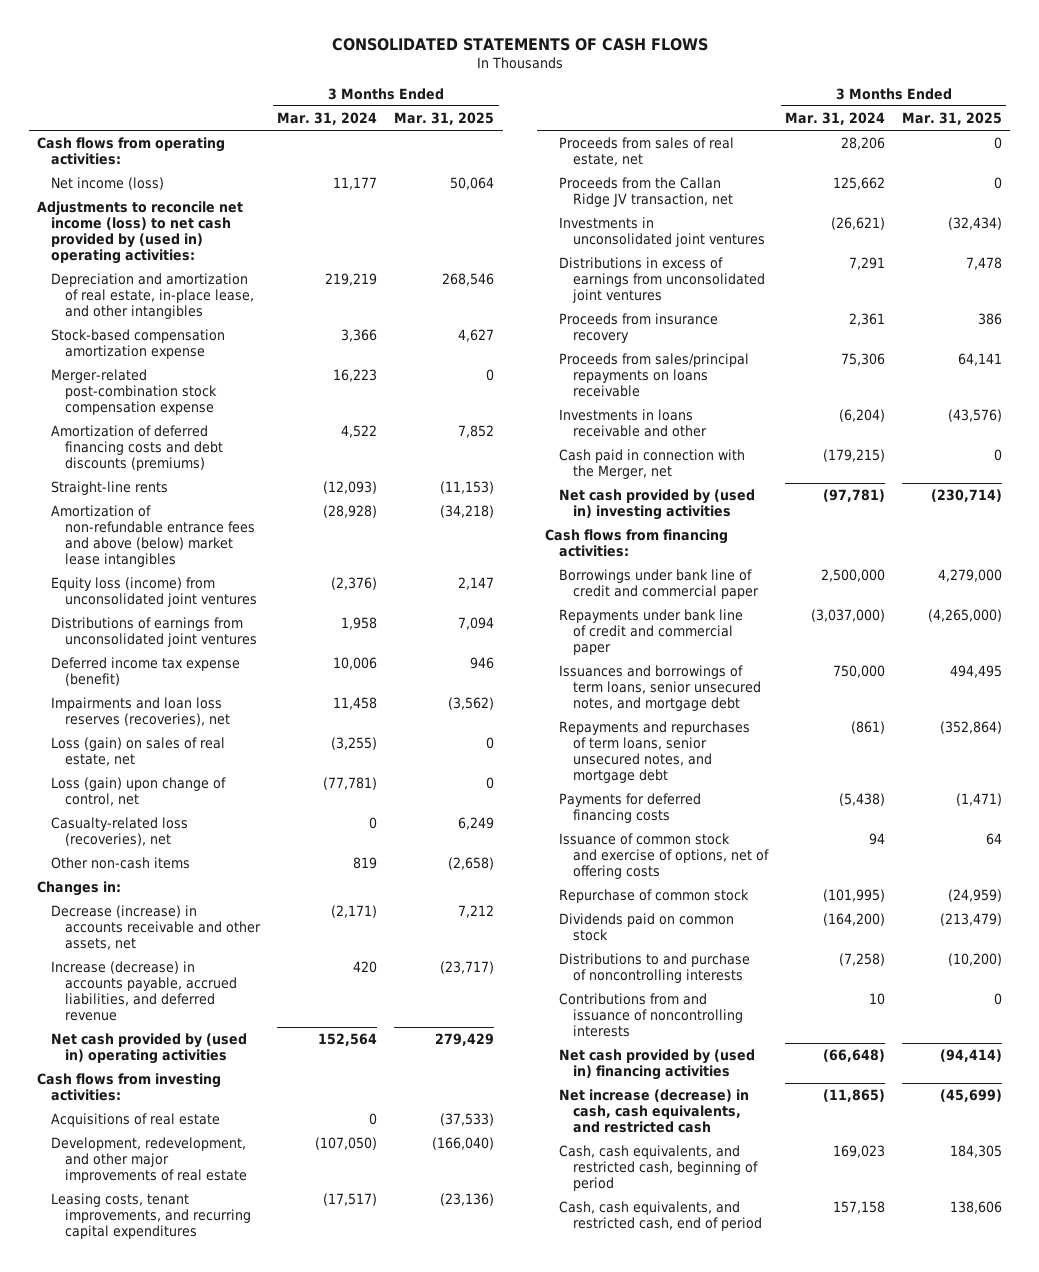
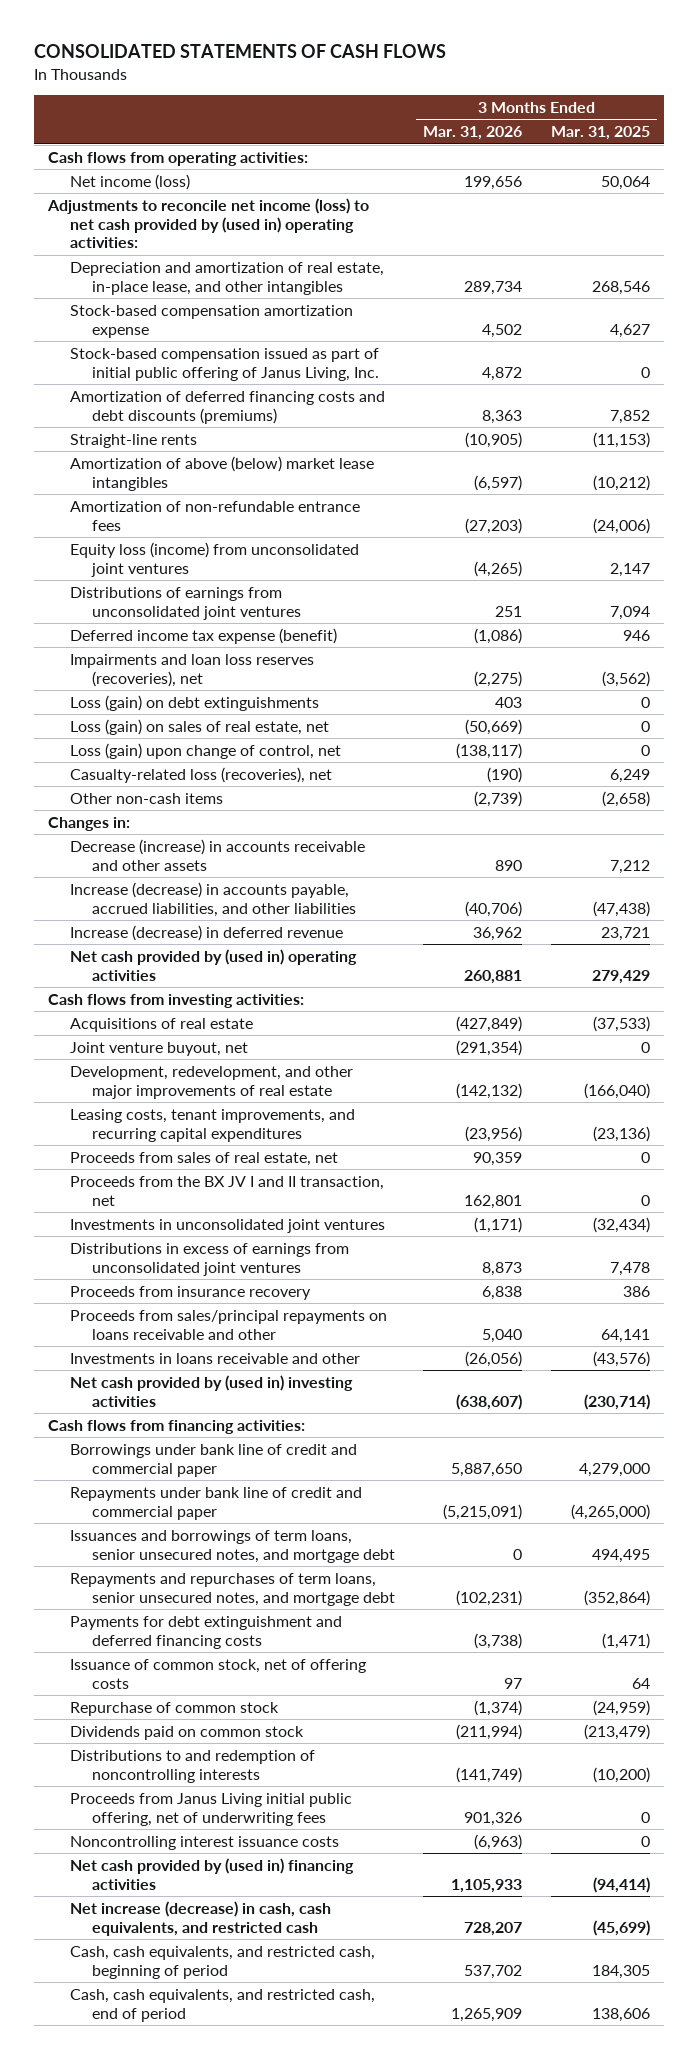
- | 3 Months Ended Mar. 31, 2024 | 3 Months Ended Mar. 31, 2025
+ | 3 Months Ended Mar. 31, 2026 | 3 Months Ended Mar. 31, 2025
- Merger-related post-combination stock compensation expense | 16,223 | 0
+ Stock-based compensation issued as part of initial public offering of Janus Living, Inc. | 4,872 | 0
- Amortization of non-refundable entrance fees and above (below) market lease intangibles | (28,928) | (34,218)
+ Amortization of above (below) market lease intangibles | (6,597) | (10,212)
+ Amortization of non-refundable entrance fees | (27,203) | (24,006)
+ Loss (gain) on debt extinguishments | 403 | 0
- Decrease (increase) in accounts receivable and other assets, net | (2,171) | 7,212
- Increase (decrease) in accounts payable, accrued liabilities, and deferred revenue | 420 | (23,717)
+ Decrease (increase) in accounts receivable and other assets | 890 | 7,212
+ Increase (decrease) in accounts payable, accrued liabilities, and other liabilities | (40,706) | (47,438)
+ Increase (decrease) in deferred revenue | 36,962 | 23,721
+ Joint venture buyout, net | (291,354) | 0
- Proceeds from the Callan Ridge JV transaction, net | 125,662 | 0
+ Proceeds from the BX JV I and II transaction, net | 162,801 | 0
- Proceeds from sales/principal repayments on loans receivable | 75,306 | 64,141
+ Proceeds from sales/principal repayments on loans receivable and other | 5,040 | 64,141
- Cash paid in connection with the Merger, net | (179,215) | 0
- Payments for deferred financing costs | (5,438) | (1,471)
- Issuance of common stock and exercise of options, net of offering costs | 94 | 64
+ Payments for debt extinguishment and deferred financing costs | (3,738) | (1,471)
+ Issuance of common stock, net of offering costs | 97 | 64
- Distributions to and purchase of noncontrolling interests | (7,258) | (10,200)
- Contributions from and issuance of noncontrolling interests | 10 | 0
+ Distributions to and redemption of noncontrolling interests | (141,749) | (10,200)
+ Proceeds from Janus Living initial public offering, net of underwriting fees | 901,326 | 0
+ Noncontrolling interest issuance costs | (6,963) | 0

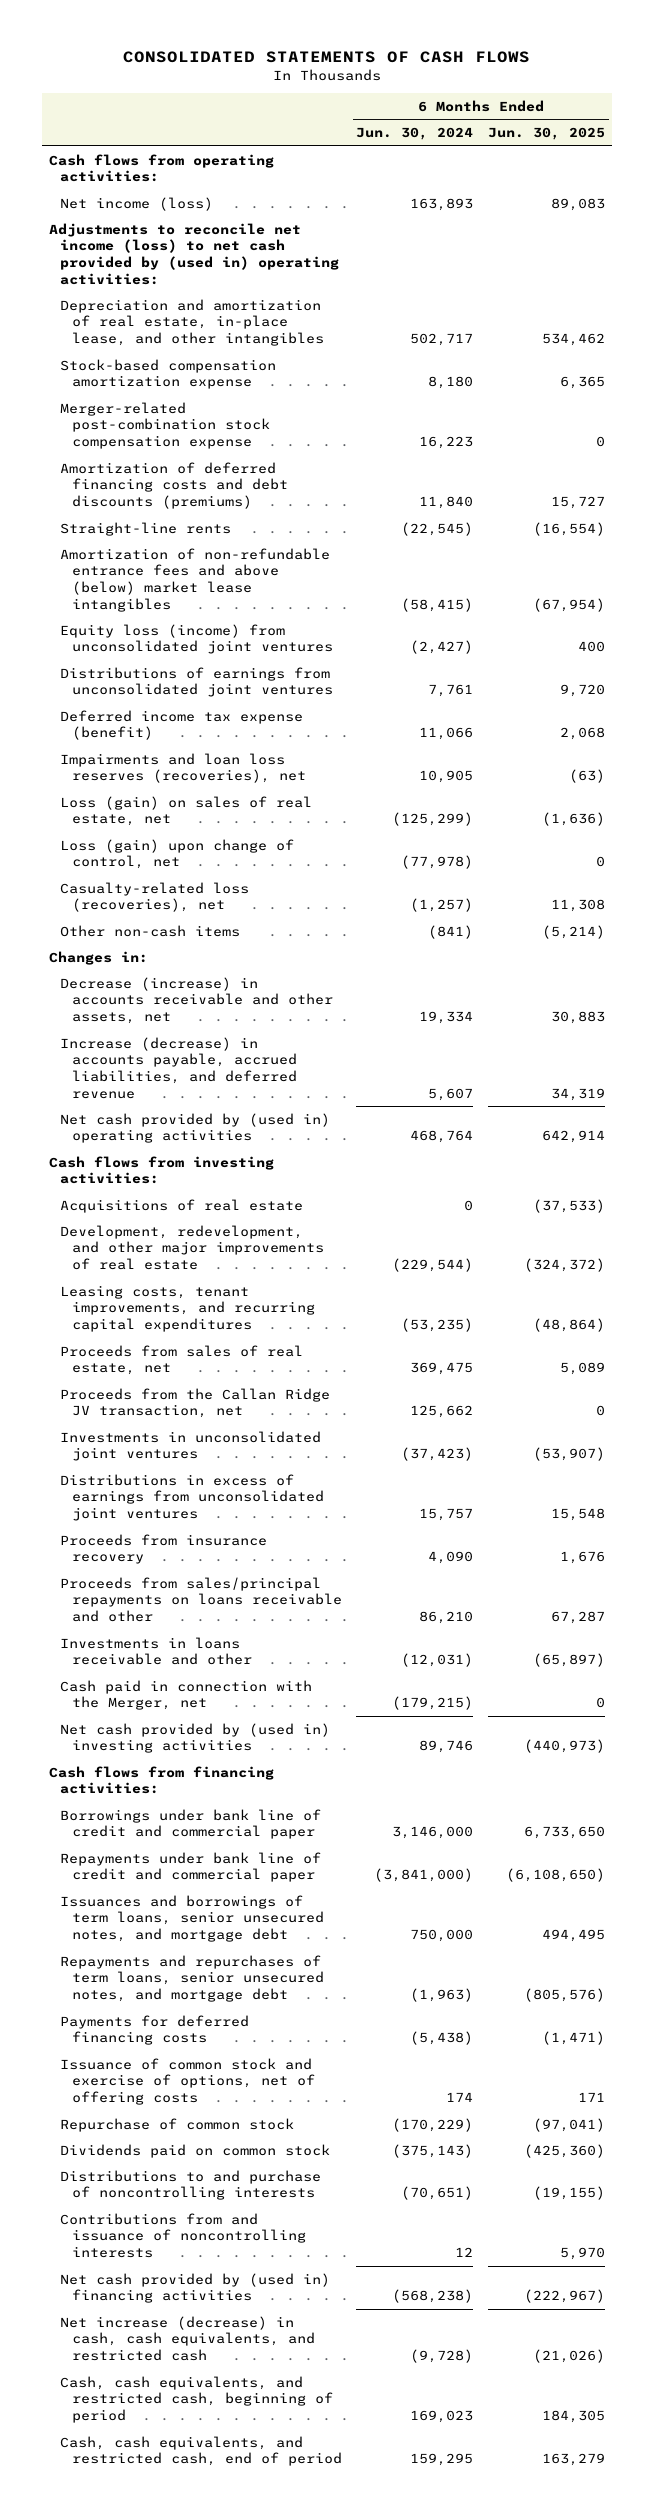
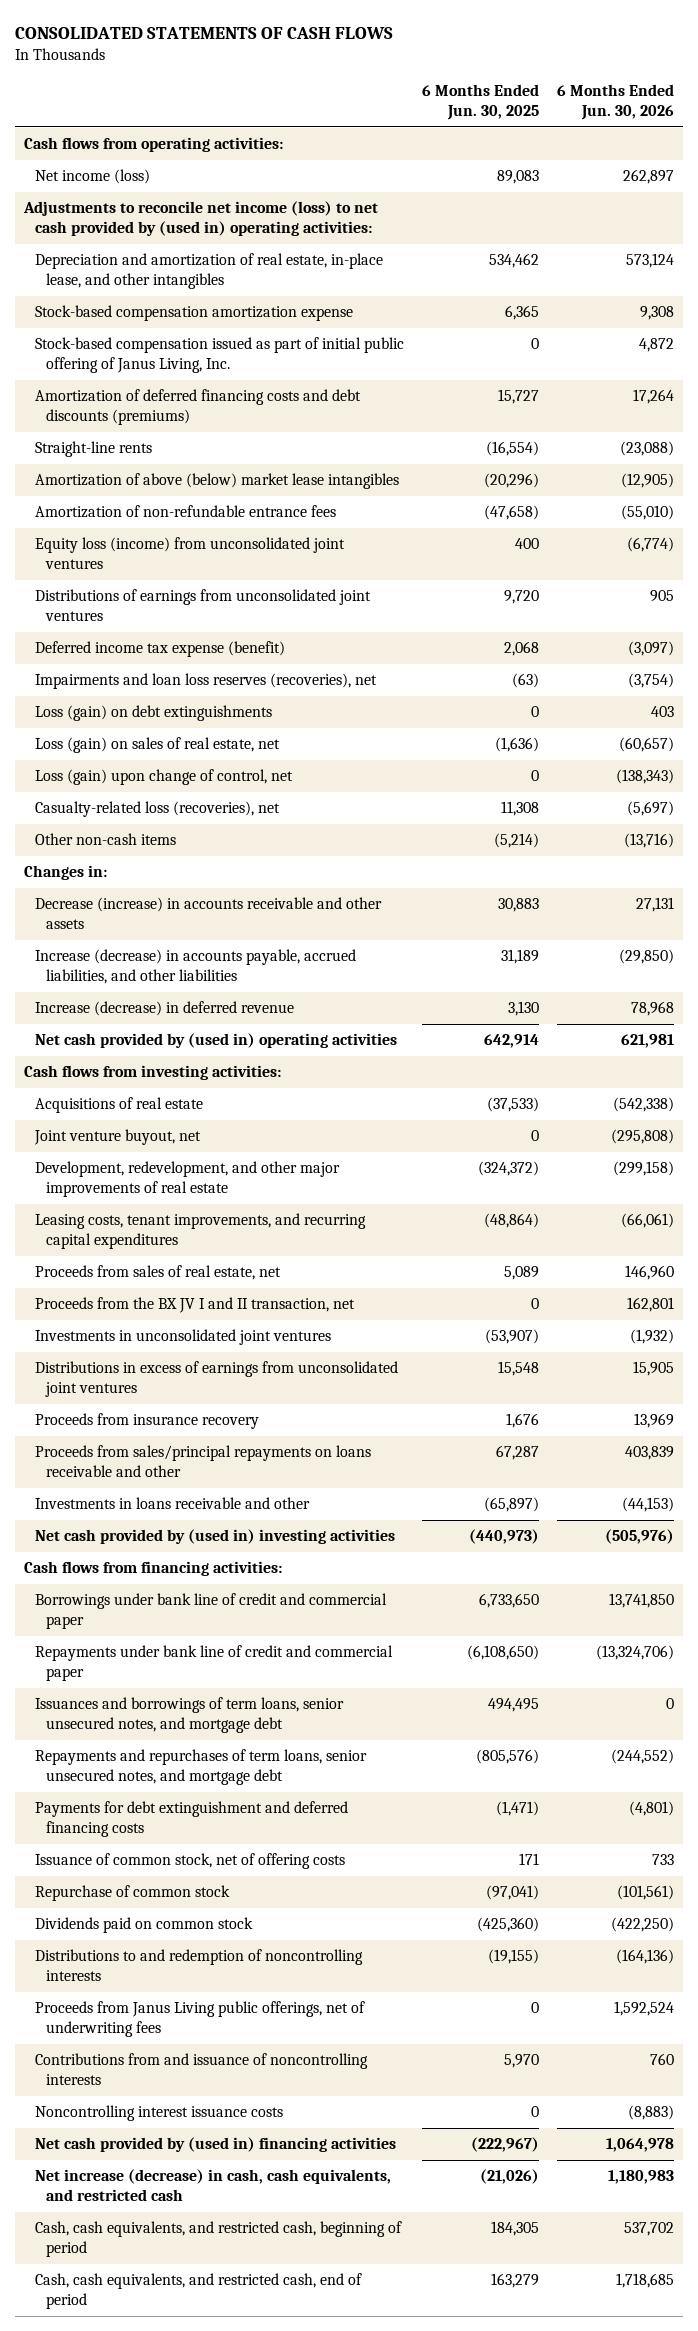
- | 6 Months Ended Jun. 30, 2024 | 6 Months Ended Jun. 30, 2025
+ | 6 Months Ended Jun. 30, 2025 | 6 Months Ended Jun. 30, 2026
- Merger-related post-combination stock compensation expense | 16,223 | 0
+ Stock-based compensation issued as part of initial public offering of Janus Living, Inc. | 0 | 4,872
- Amortization of non-refundable entrance fees and above (below) market lease intangibles | (58,415) | (67,954)
+ Amortization of above (below) market lease intangibles | (20,296) | (12,905)
+ Amortization of non-refundable entrance fees | (47,658) | (55,010)
+ Loss (gain) on debt extinguishments | 0 | 403
- Decrease (increase) in accounts receivable and other assets, net | 19,334 | 30,883
- Increase (decrease) in accounts payable, accrued liabilities, and deferred revenue | 5,607 | 34,319
+ Decrease (increase) in accounts receivable and other assets | 30,883 | 27,131
+ Increase (decrease) in accounts payable, accrued liabilities, and other liabilities | 31,189 | (29,850)
+ Increase (decrease) in deferred revenue | 3,130 | 78,968
+ Joint venture buyout, net | 0 | (295,808)
- Proceeds from the Callan Ridge JV transaction, net | 125,662 | 0
+ Proceeds from the BX JV I and II transaction, net | 0 | 162,801
- Cash paid in connection with the Merger, net | (179,215) | 0
- Payments for deferred financing costs | (5,438) | (1,471)
- Issuance of common stock and exercise of options, net of offering costs | 174 | 171
+ Payments for debt extinguishment and deferred financing costs | (1,471) | (4,801)
+ Issuance of common stock, net of offering costs | 171 | 733
- Distributions to and purchase of noncontrolling interests | (70,651) | (19,155)
+ Distributions to and redemption of noncontrolling interests | (19,155) | (164,136)
+ Proceeds from Janus Living public offerings, net of underwriting fees | 0 | 1,592,524
+ Noncontrolling interest issuance costs | 0 | (8,883)

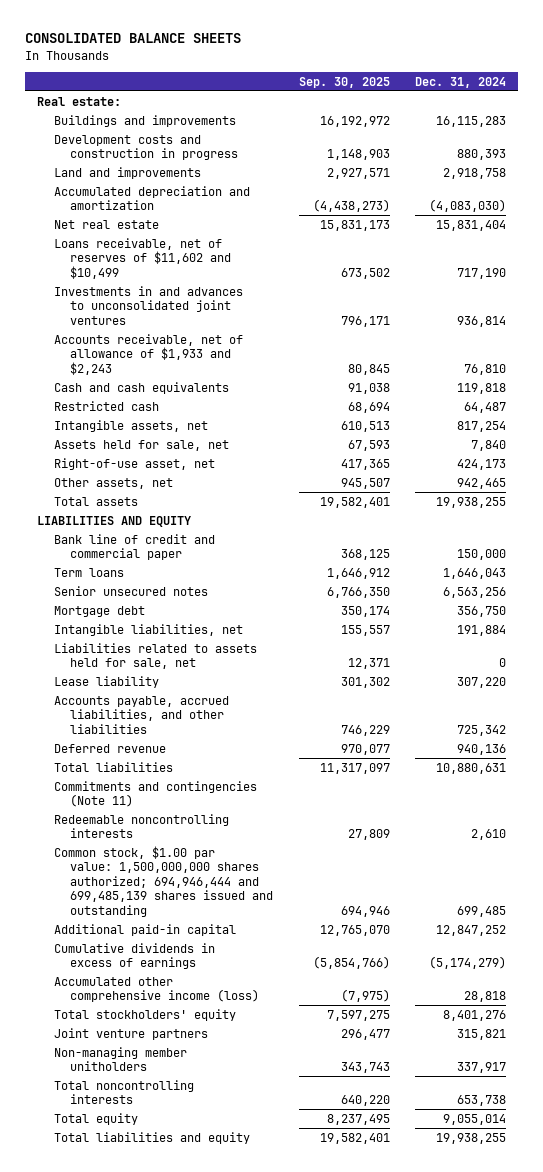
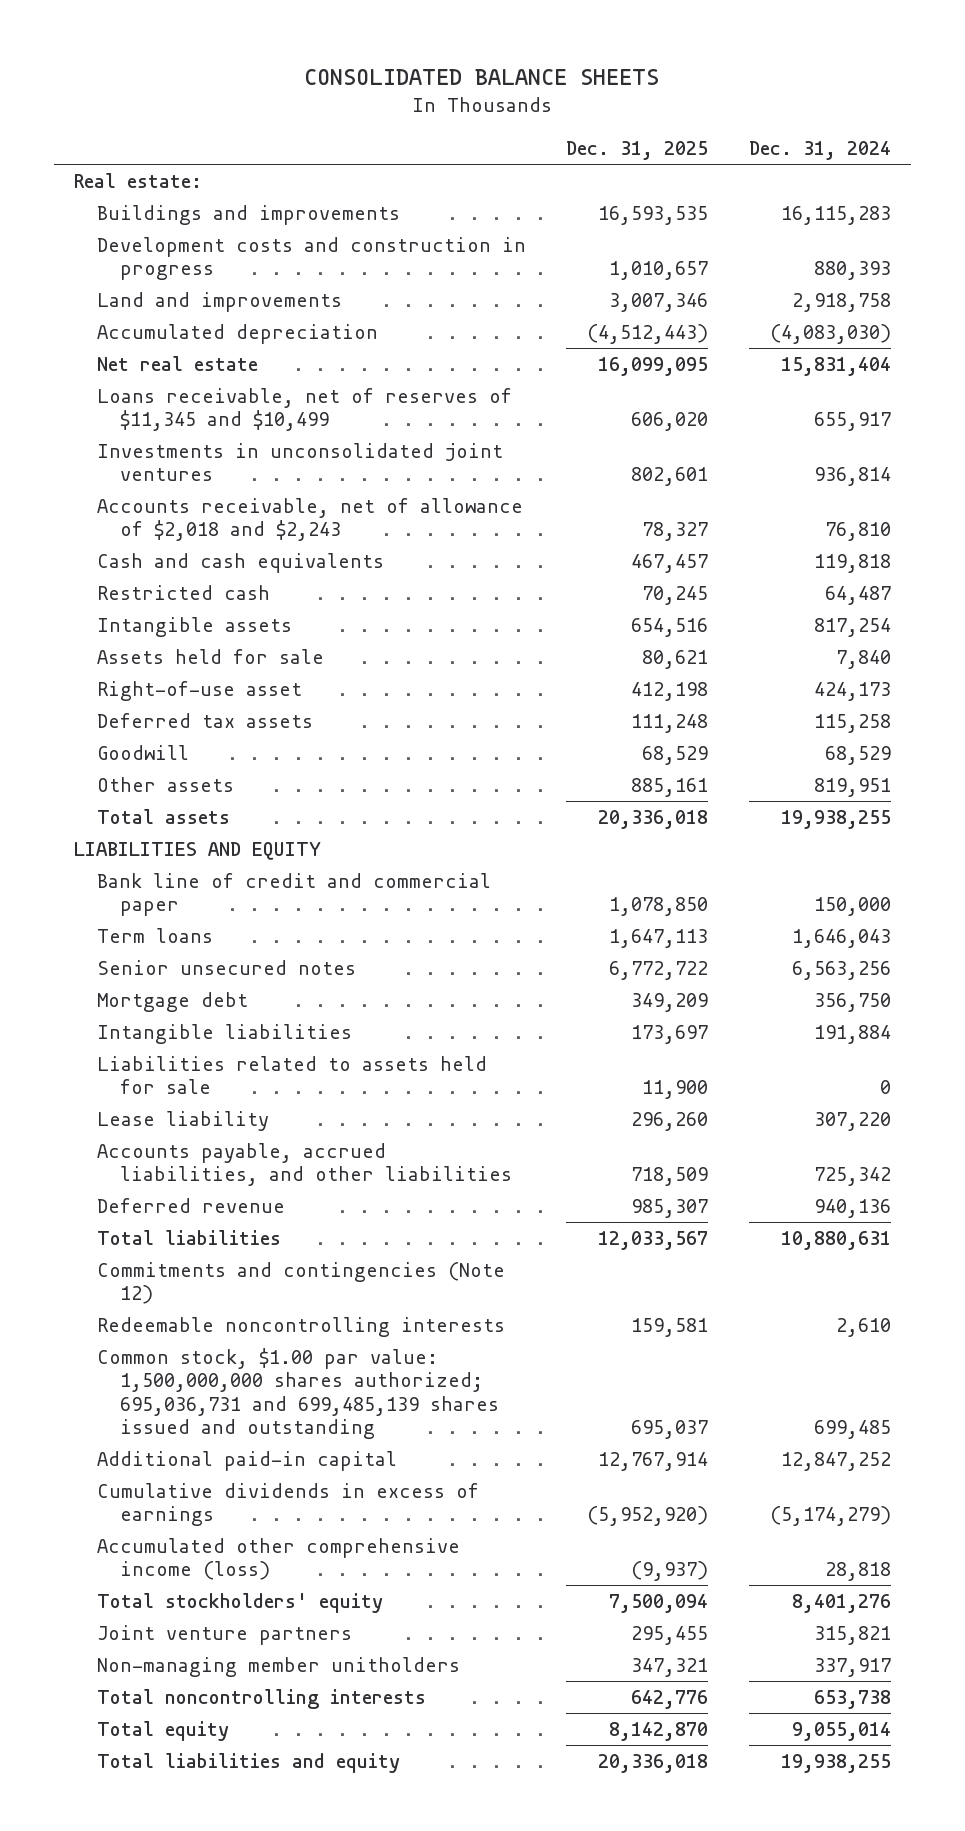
- | Sep. 30, 2025 | Dec. 31, 2024
+ | Dec. 31, 2025 | Dec. 31, 2024
- Accumulated depreciation and amortization | (4,438,273) | (4,083,030)
+ Accumulated depreciation | (4,512,443) | (4,083,030)
- Loans receivable, net of reserves of $11,602 and $10,499 | 673,502 | 717,190
- Investments in and advances to unconsolidated joint ventures | 796,171 | 936,814
- Accounts receivable, net of allowance of $1,933 and $2,243 | 80,845 | 76,810
+ Loans receivable, net of reserves of $11,345 and $10,499 | 606,020 | 655,917
+ Investments in unconsolidated joint ventures | 802,601 | 936,814
+ Accounts receivable, net of allowance of $2,018 and $2,243 | 78,327 | 76,810
- Intangible assets, net | 610,513 | 817,254
- Assets held for sale, net | 67,593 | 7,840
- Right-of-use asset, net | 417,365 | 424,173
- Other assets, net | 945,507 | 942,465
+ Intangible assets | 654,516 | 817,254
+ Assets held for sale | 80,621 | 7,840
+ Right-of-use asset | 412,198 | 424,173
+ Deferred tax assets | 111,248 | 115,258
+ Goodwill | 68,529 | 68,529
+ Other assets | 885,161 | 819,951
- Intangible liabilities, net | 155,557 | 191,884
- Liabilities related to assets held for sale, net | 12,371 | 0
+ Intangible liabilities | 173,697 | 191,884
+ Liabilities related to assets held for sale | 11,900 | 0
- Commitments and contingencies (Note 11)
+ Commitments and contingencies (Note 12)
- Common stock, $1.00 par value: 1,500,000,000 shares authorized; 694,946,444 and 699,485,139 shares issued and outstanding | 694,946 | 699,485
+ Common stock, $1.00 par value: 1,500,000,000 shares authorized; 695,036,731 and 699,485,139 shares issued and outstanding | 695,037 | 699,485

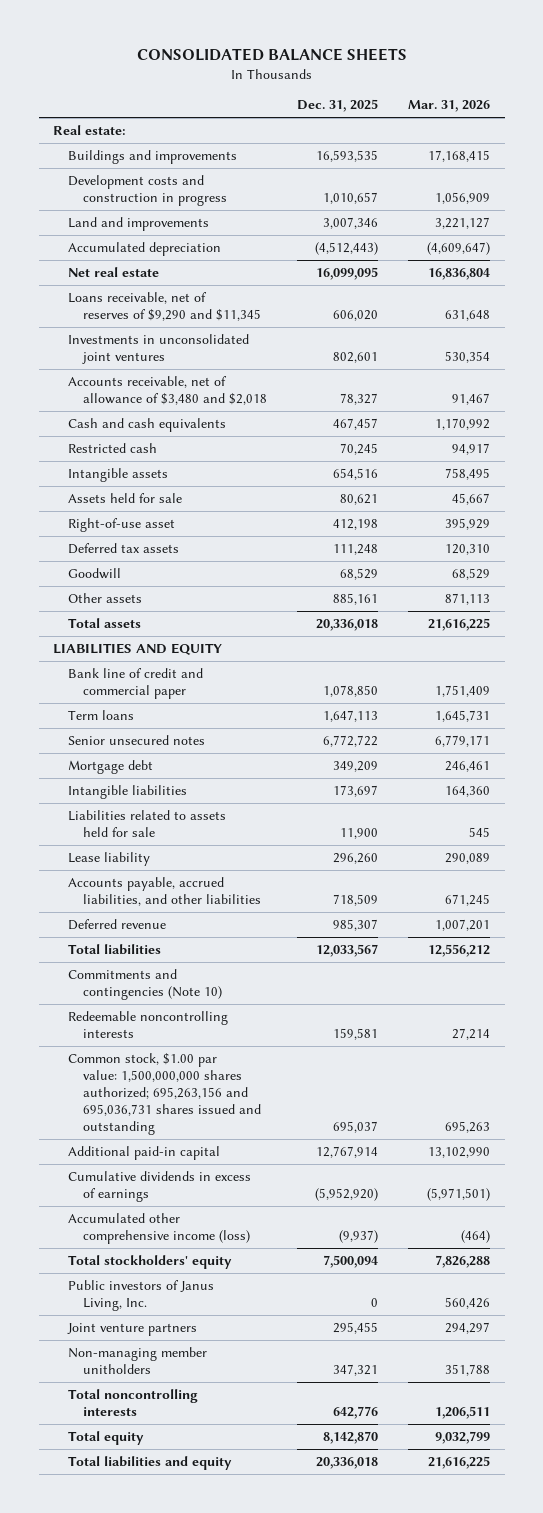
- | Dec. 31, 2025 | Dec. 31, 2024
+ | Dec. 31, 2025 | Mar. 31, 2026
- Loans receivable, net of reserves of $11,345 and $10,499 | 606,020 | 655,917
+ Loans receivable, net of reserves of $9,290 and $11,345 | 606,020 | 631,648
- Accounts receivable, net of allowance of $2,018 and $2,243 | 78,327 | 76,810
+ Accounts receivable, net of allowance of $3,480 and $2,018 | 78,327 | 91,467
- Commitments and contingencies (Note 12)
+ Commitments and contingencies (Note 10)
- Common stock, $1.00 par value: 1,500,000,000 shares authorized; 695,036,731 and 699,485,139 shares issued and outstanding | 695,037 | 699,485
+ Common stock, $1.00 par value: 1,500,000,000 shares authorized; 695,263,156 and 695,036,731 shares issued and outstanding | 695,037 | 695,263
+ Public investors of Janus Living, Inc. | 0 | 560,426

